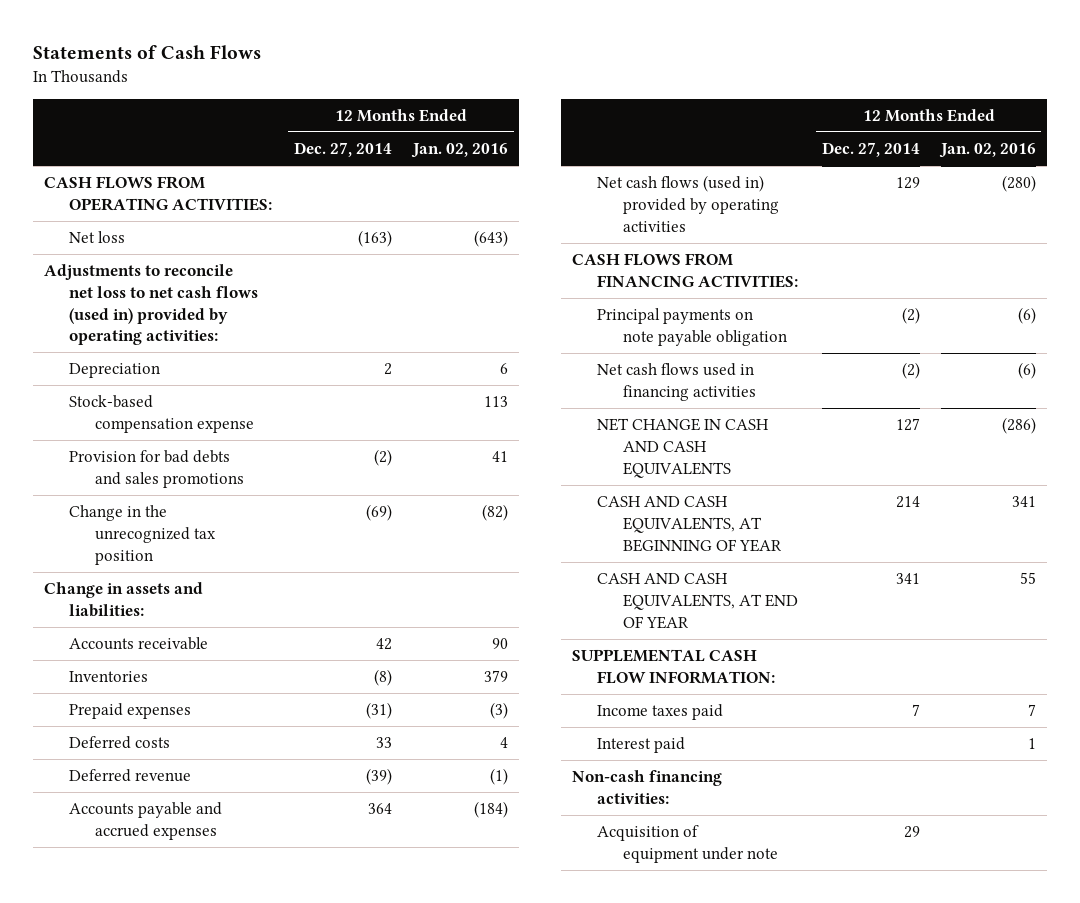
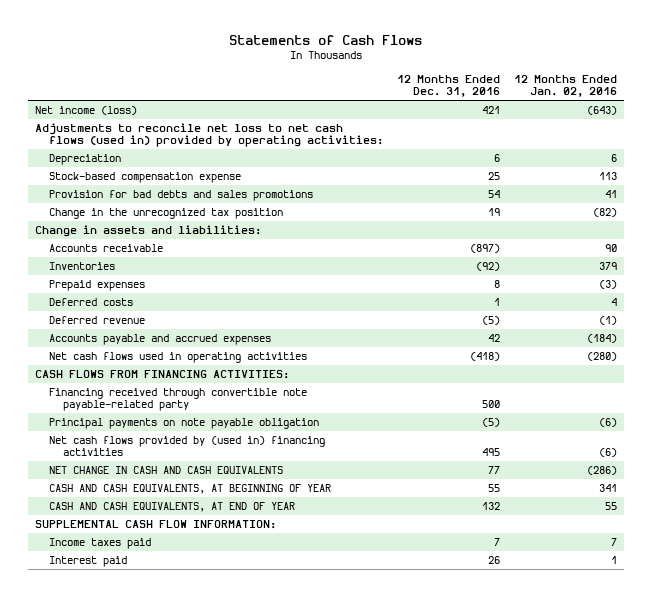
- | 12 Months Ended Dec. 27, 2014 | 12 Months Ended Jan. 02, 2016
+ | 12 Months Ended Dec. 31, 2016 | 12 Months Ended Jan. 02, 2016
- CASH FLOWS FROM OPERATING ACTIVITIES:
- Net loss | (163) | (643)
+ Net income (loss) | 421 | (643)
- Net cash flows (used in) provided by operating activities | 129 | (280)
+ Net cash flows used in operating activities | (418) | (280)
+ Financing received through convertible note payable-related party | 500 |
- Net cash flows used in financing activities | (2) | (6)
+ Net cash flows provided by (used in) financing activities | 495 | (6)
- Non-cash financing activities:
- Acquisition of equipment under note | 29 |

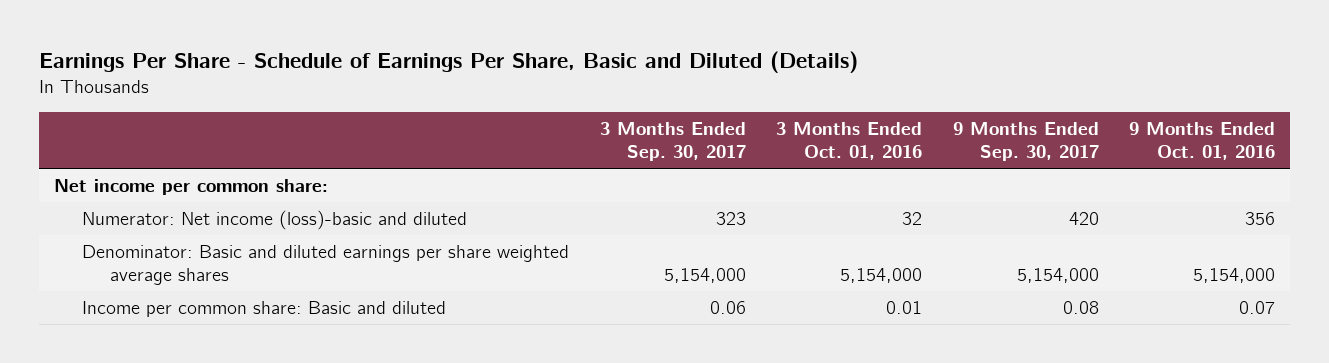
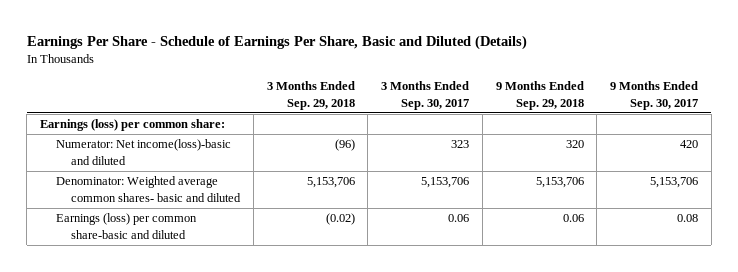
- | 3 Months Ended Sep. 30, 2017 | 3 Months Ended Oct. 01, 2016 | 9 Months Ended Sep. 30, 2017 | 9 Months Ended Oct. 01, 2016
+ | 3 Months Ended Sep. 29, 2018 | 3 Months Ended Sep. 30, 2017 | 9 Months Ended Sep. 29, 2018 | 9 Months Ended Sep. 30, 2017
- Net income per common share:
- Numerator: Net income (loss)-basic and diluted | 323 | 32 | 420 | 356
- Denominator: Basic and diluted earnings per share weighted average shares | 5,154,000 | 5,154,000 | 5,154,000 | 5,154,000
- Income per common share: Basic and diluted | 0.06 | 0.01 | 0.08 | 0.07
+ Earnings (loss) per common share:
+ Numerator: Net income(loss)-basic and diluted | (96) | 323 | 320 | 420
+ Denominator: Weighted average common shares- basic and diluted | 5,153,706 | 5,153,706 | 5,153,706 | 5,153,706
+ Earnings (loss) per common share-basic and diluted | (0.02) | 0.06 | 0.06 | 0.08

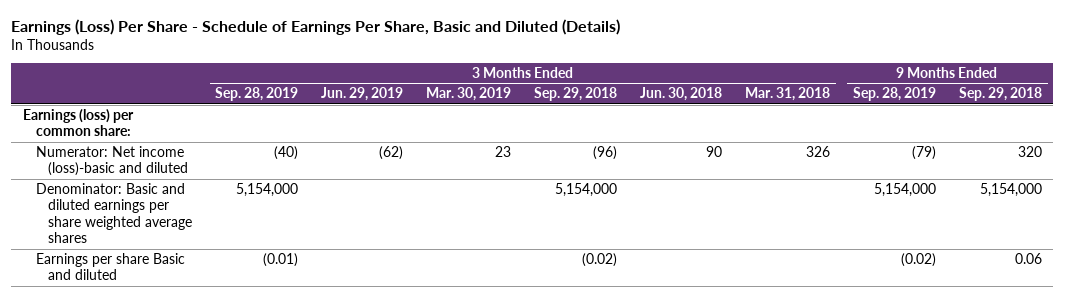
- Earnings Per Share - Schedule of Earnings Per Share, Basic and Diluted (Details)
+ Earnings (Loss) Per Share - Schedule of Earnings Per Share, Basic and Diluted (Details)
- | 3 Months Ended Sep. 29, 2018 | 3 Months Ended Sep. 30, 2017 | 9 Months Ended Sep. 29, 2018 | 9 Months Ended Sep. 30, 2017
+ | 3 Months Ended Sep. 28, 2019 | 3 Months Ended Jun. 29, 2019 | 3 Months Ended Mar. 30, 2019 | 3 Months Ended Sep. 29, 2018 | 3 Months Ended Jun. 30, 2018 | 3 Months Ended Mar. 31, 2018 | 9 Months Ended Sep. 28, 2019 | 9 Months Ended Sep. 29, 2018
- Numerator: Net income(loss)-basic and diluted | (96) | 323 | 320 | 420
- Denominator: Weighted average common shares- basic and diluted | 5,153,706 | 5,153,706 | 5,153,706 | 5,153,706
- Earnings (loss) per common share-basic and diluted | (0.02) | 0.06 | 0.06 | 0.08
+ Numerator: Net income (loss)-basic and diluted | (40) | (62) | 23 | (96) | 90 | 326 | (79) | 320
+ Denominator: Basic and diluted earnings per share weighted average shares | 5,154,000 | | | 5,154,000 | | | 5,154,000 | 5,154,000
+ Earnings per share Basic and diluted | (0.01) | | | (0.02) | | | (0.02) | 0.06

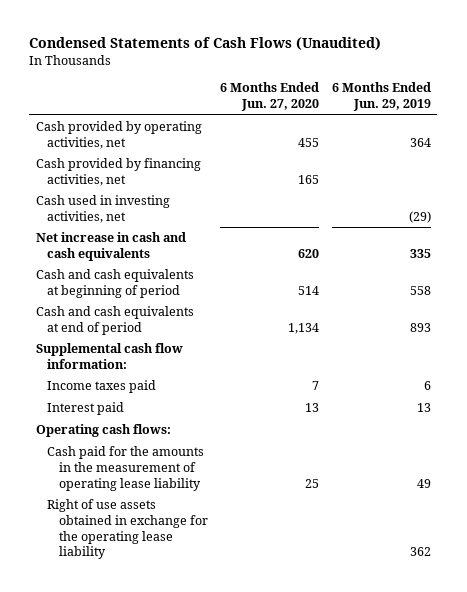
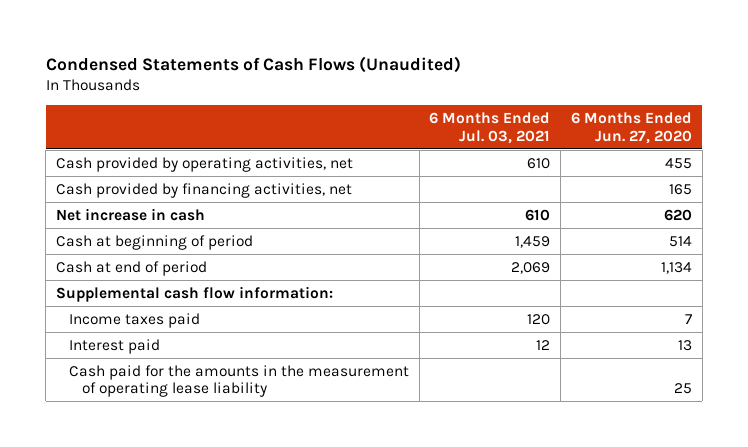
- | 6 Months Ended Jun. 27, 2020 | 6 Months Ended Jun. 29, 2019
+ | 6 Months Ended Jul. 03, 2021 | 6 Months Ended Jun. 27, 2020
- Cash used in investing activities, net | | (29)
- Net increase in cash and cash equivalents | 620 | 335
- Cash and cash equivalents at beginning of period | 514 | 558
- Cash and cash equivalents at end of period | 1,134 | 893
+ Net increase in cash | 610 | 620
+ Cash at beginning of period | 1,459 | 514
+ Cash at end of period | 2,069 | 1,134
- Operating cash flows:
- Right of use assets obtained in exchange for the operating lease liability | | 362

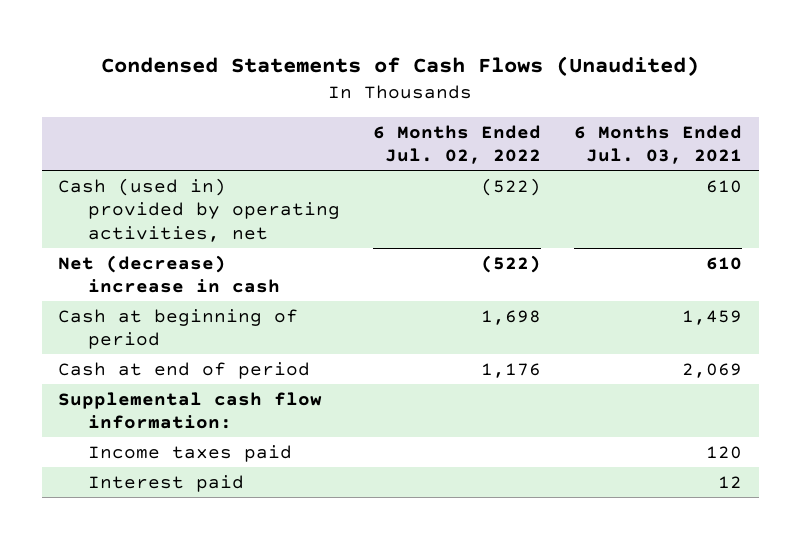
- | 6 Months Ended Jul. 03, 2021 | 6 Months Ended Jun. 27, 2020
+ | 6 Months Ended Jul. 02, 2022 | 6 Months Ended Jul. 03, 2021
- Cash provided by operating activities, net | 610 | 455
- Cash provided by financing activities, net | | 165
- Net increase in cash | 610 | 620
+ Cash (used in) provided by operating activities, net | (522) | 610
+ Net (decrease) increase in cash | (522) | 610
- Cash paid for the amounts in the measurement of operating lease liability | | 25

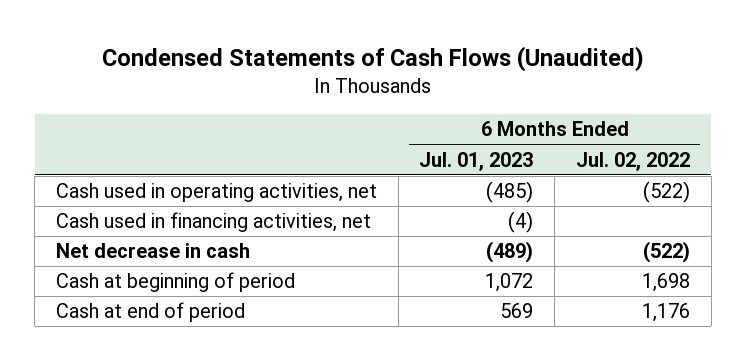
- | 6 Months Ended Jul. 02, 2022 | 6 Months Ended Jul. 03, 2021
+ | 6 Months Ended Jul. 01, 2023 | 6 Months Ended Jul. 02, 2022
- Cash (used in) provided by operating activities, net | (522) | 610
- Net (decrease) increase in cash | (522) | 610
+ Cash used in operating activities, net | (485) | (522)
+ Cash used in financing activities, net | (4) |
+ Net decrease in cash | (489) | (522)
- Supplemental cash flow information:
- Income taxes paid | | 120
- Interest paid | | 12

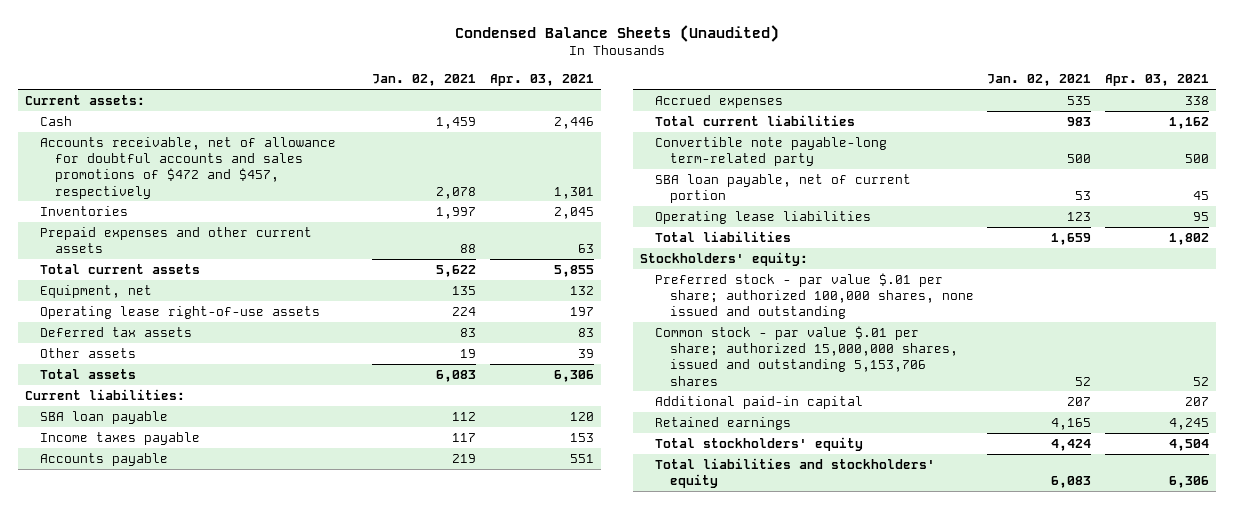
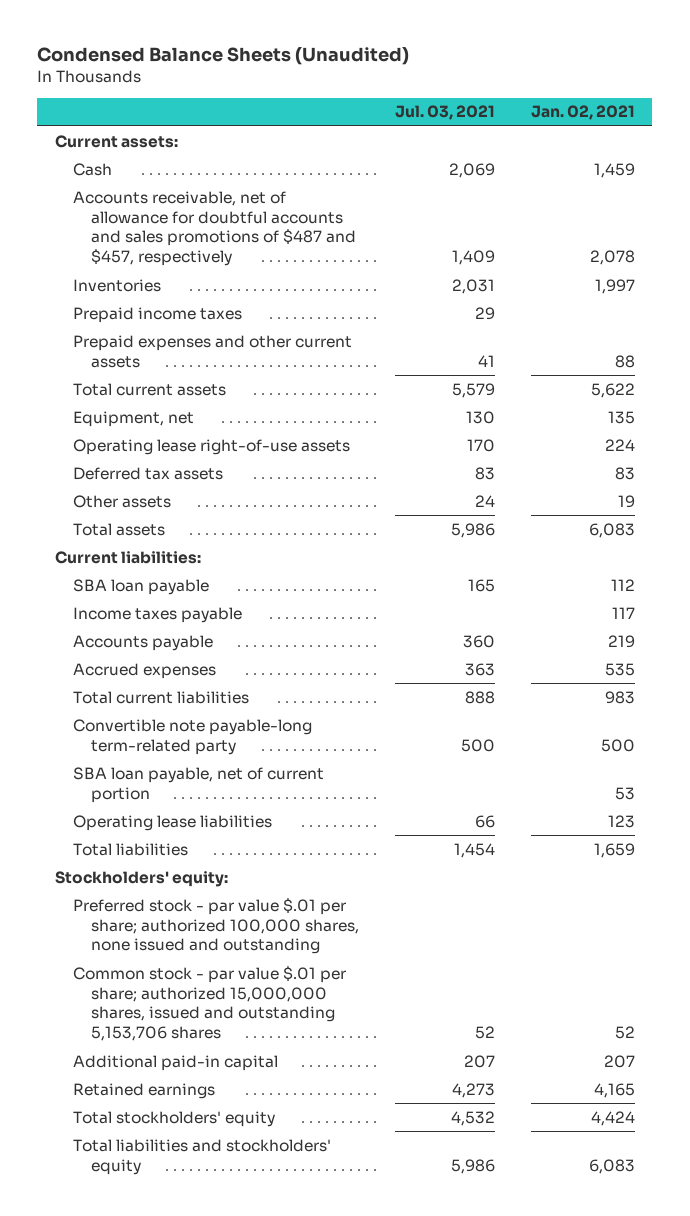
- | Jan. 02, 2021 | Apr. 03, 2021
+ | Jul. 03, 2021 | Jan. 02, 2021
- Accounts receivable, net of allowance for doubtful accounts and sales promotions of $472 and $457, respectively | 2,078 | 1,301
+ Accounts receivable, net of allowance for doubtful accounts and sales promotions of $487 and $457, respectively | 1,409 | 2,078
+ Prepaid income taxes | 29 |

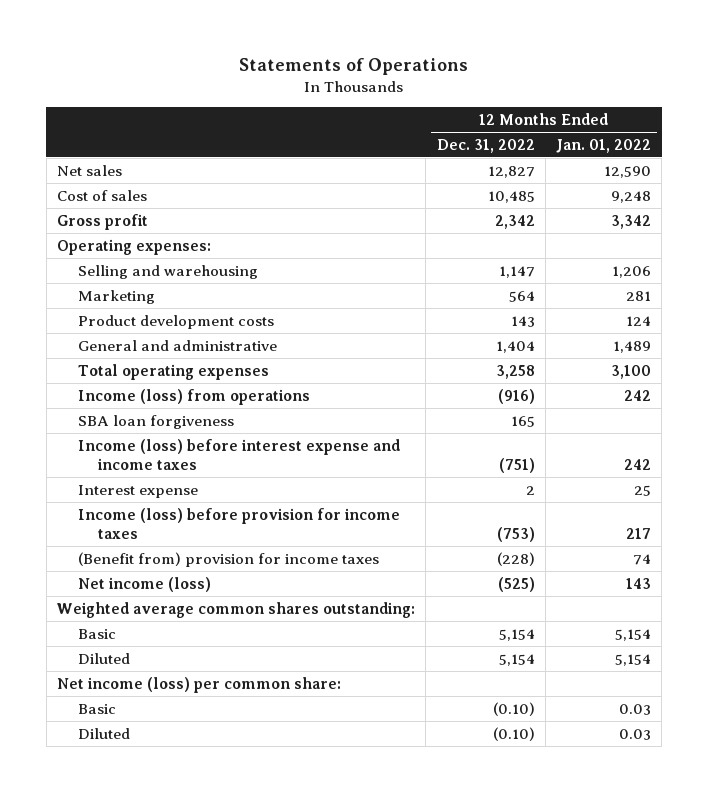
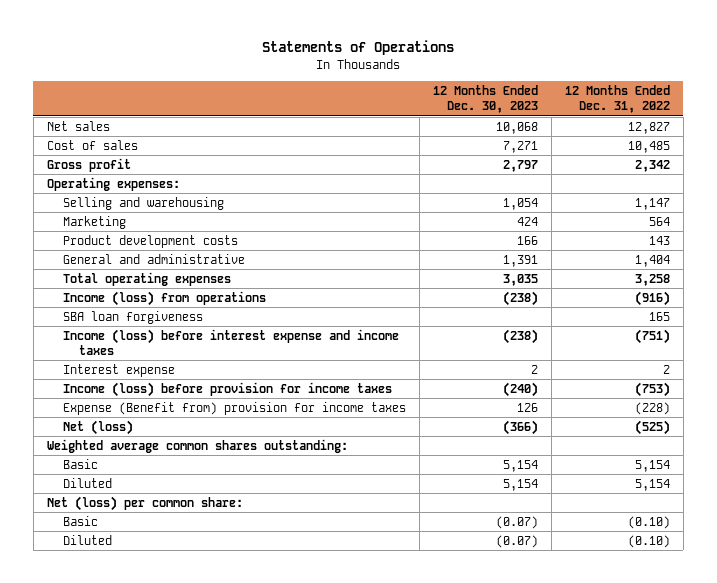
- | 12 Months Ended Dec. 31, 2022 | 12 Months Ended Jan. 01, 2022
+ | 12 Months Ended Dec. 30, 2023 | 12 Months Ended Dec. 31, 2022
- (Benefit from) provision for income taxes | (228) | 74
- Net income (loss) | (525) | 143
+ Expense (Benefit from) provision for income taxes | 126 | (228)
+ Net (loss) | (366) | (525)
- Net income (loss) per common share:
+ Net (loss) per common share:

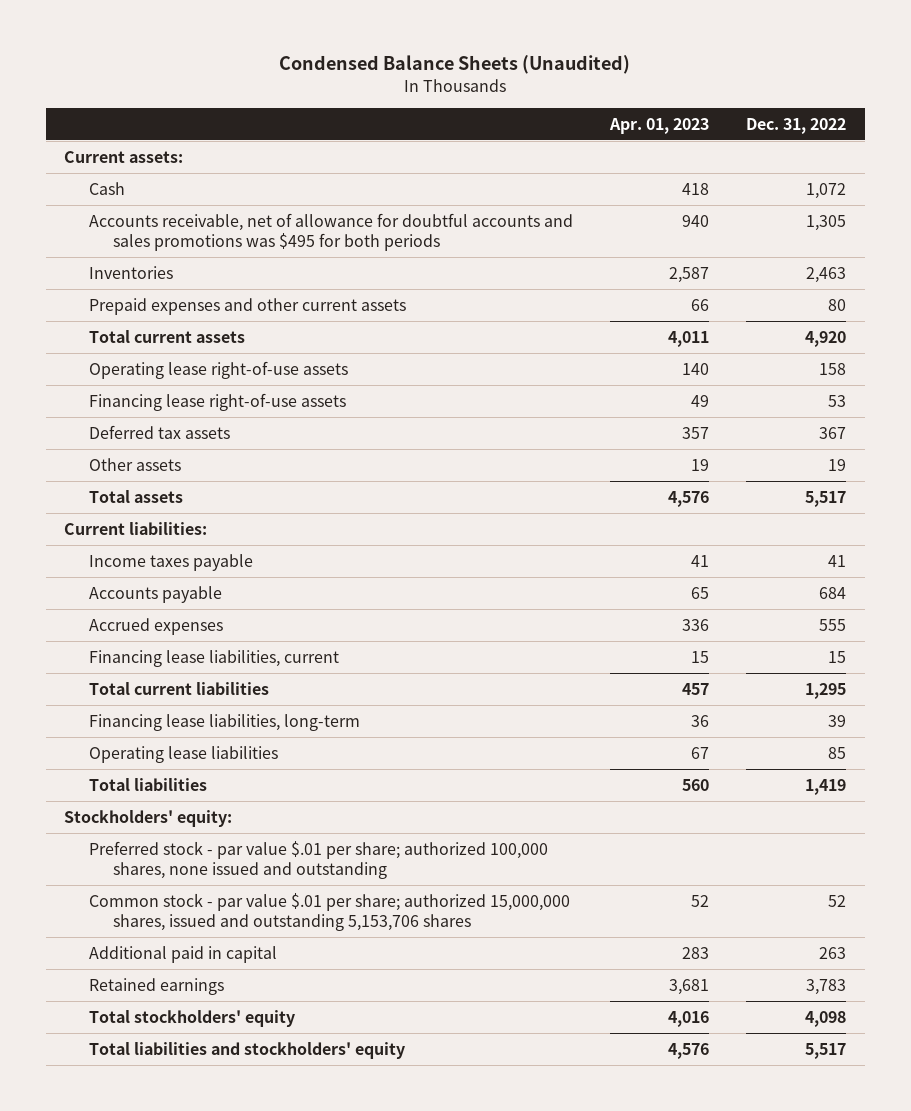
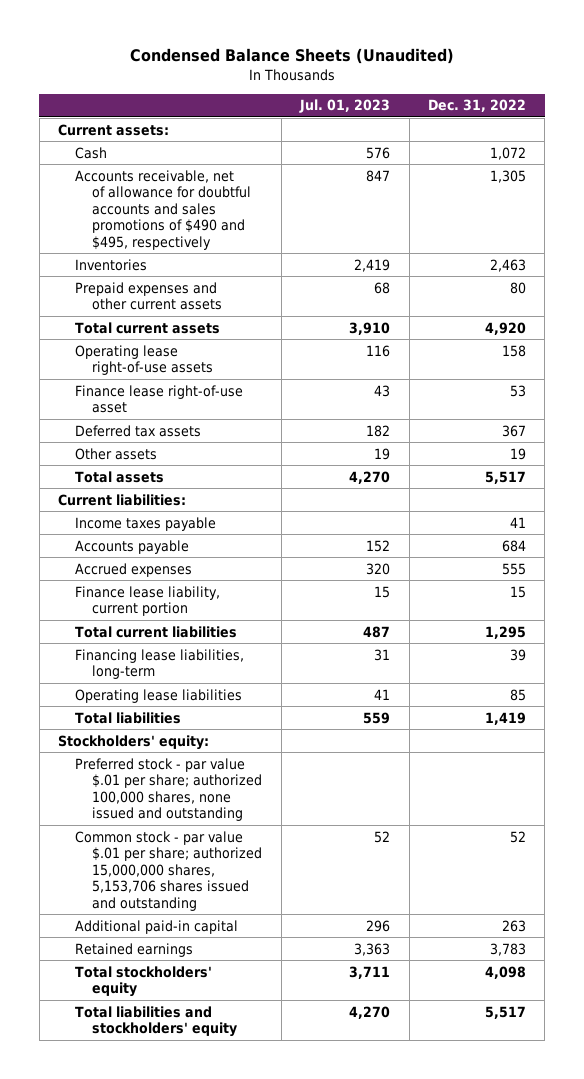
- | Apr. 01, 2023 | Dec. 31, 2022
+ | Jul. 01, 2023 | Dec. 31, 2022
- Accounts receivable, net of allowance for doubtful accounts and sales promotions was $495 for both periods | 940 | 1,305
+ Accounts receivable, net of allowance for doubtful accounts and sales promotions of $490 and $495, respectively | 847 | 1,305
- Financing lease right-of-use assets | 49 | 53
+ Finance lease right-of-use asset | 43 | 53
- Financing lease liabilities, current | 15 | 15
+ Finance lease liability, current portion | 15 | 15
- Common stock - par value $.01 per share; authorized 15,000,000 shares, issued and outstanding 5,153,706 shares | 52 | 52
- Additional paid in capital | 283 | 263
+ Common stock - par value $.01 per share; authorized 15,000,000 shares, 5,153,706 shares issued and outstanding | 52 | 52
+ Additional paid-in capital | 296 | 263

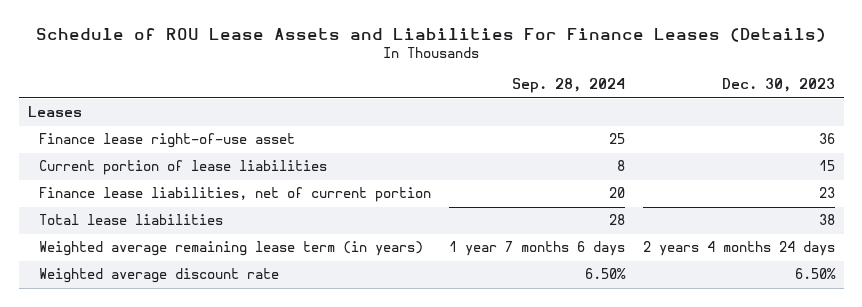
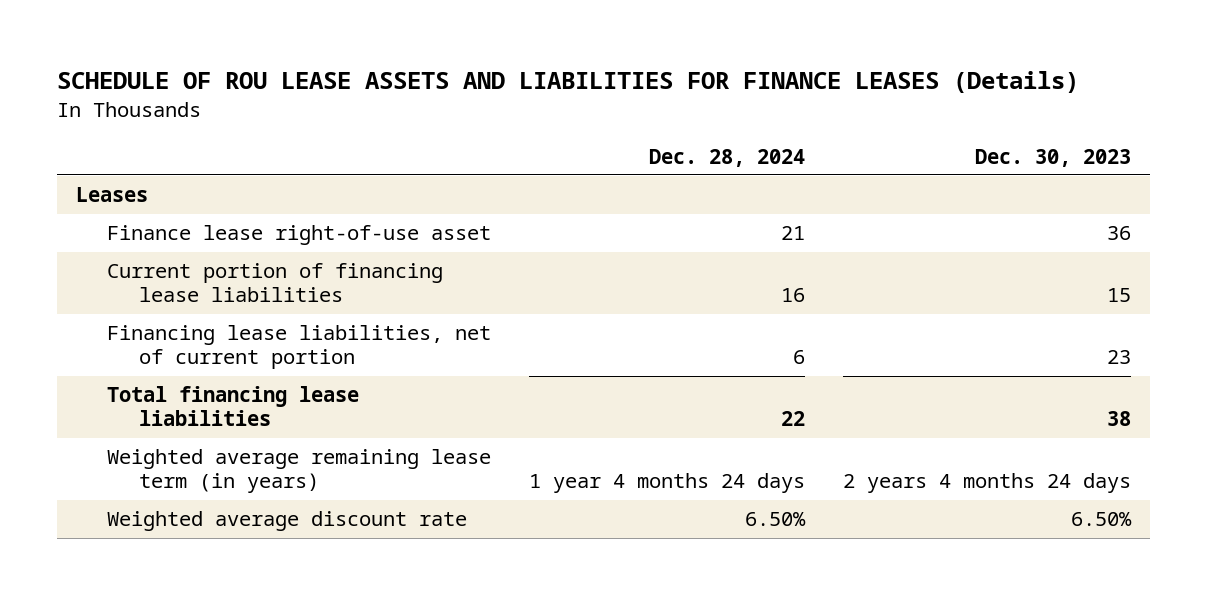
- Schedule of ROU Lease Assets and Liabilities For Finance Leases (Details)
+ SCHEDULE OF ROU LEASE ASSETS AND LIABILITIES FOR FINANCE LEASES (Details)
- | Sep. 28, 2024 | Dec. 30, 2023
+ | Dec. 28, 2024 | Dec. 30, 2023
- Current portion of lease liabilities | 8 | 15
- Finance lease liabilities, net of current portion | 20 | 23
- Total lease liabilities | 28 | 38
+ Current portion of financing lease liabilities | 16 | 15
+ Financing lease liabilities, net of current portion | 6 | 23
+ Total financing lease liabilities | 22 | 38

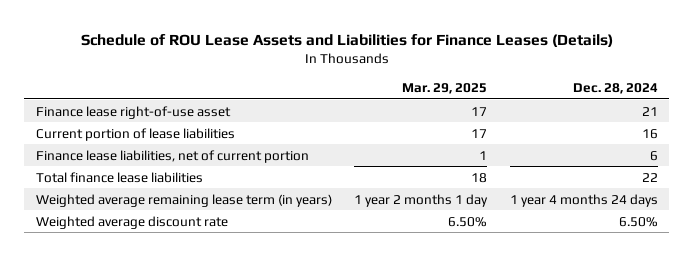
- SCHEDULE OF ROU LEASE ASSETS AND LIABILITIES FOR FINANCE LEASES (Details)
+ Schedule of ROU Lease Assets and Liabilities for Finance Leases (Details)
- | Dec. 28, 2024 | Dec. 30, 2023
+ | Mar. 29, 2025 | Dec. 28, 2024
- Leases
- Current portion of financing lease liabilities | 16 | 15
- Financing lease liabilities, net of current portion | 6 | 23
- Total financing lease liabilities | 22 | 38
+ Current portion of lease liabilities | 17 | 16
+ Finance lease liabilities, net of current portion | 1 | 6
+ Total finance lease liabilities | 18 | 22

